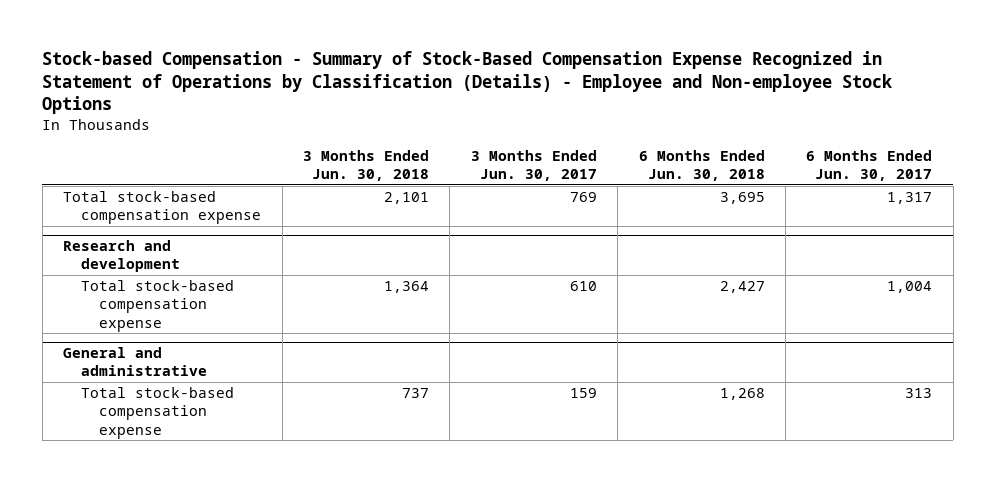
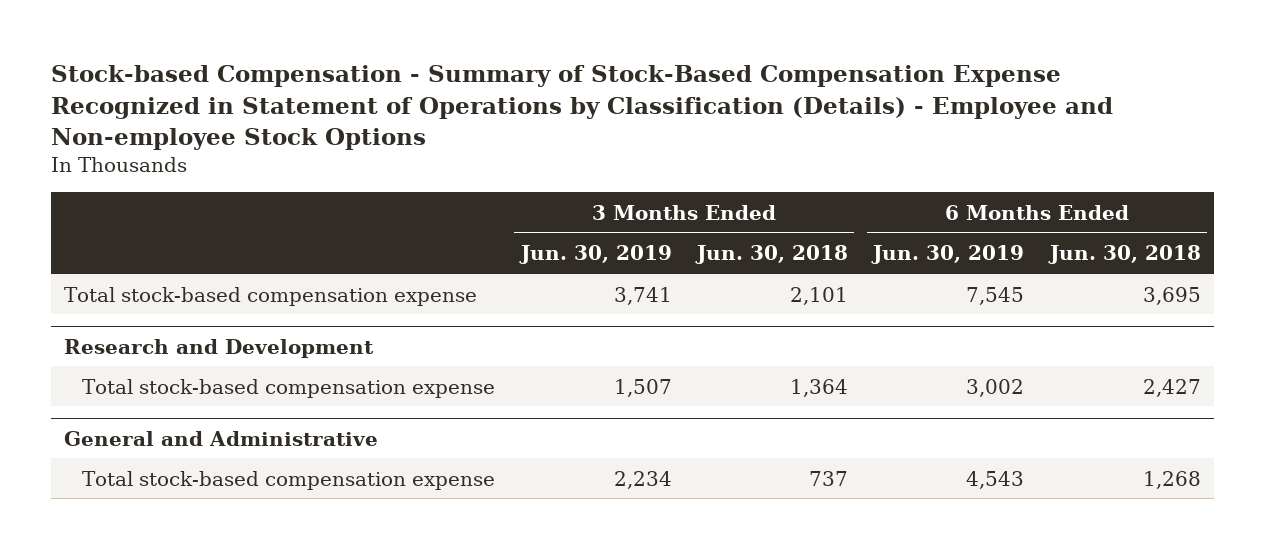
- | 3 Months Ended Jun. 30, 2018 | 3 Months Ended Jun. 30, 2017 | 6 Months Ended Jun. 30, 2018 | 6 Months Ended Jun. 30, 2017
+ | 3 Months Ended Jun. 30, 2019 | 3 Months Ended Jun. 30, 2018 | 6 Months Ended Jun. 30, 2019 | 6 Months Ended Jun. 30, 2018
- Research and development
+ Research and Development
- General and administrative
+ General and Administrative

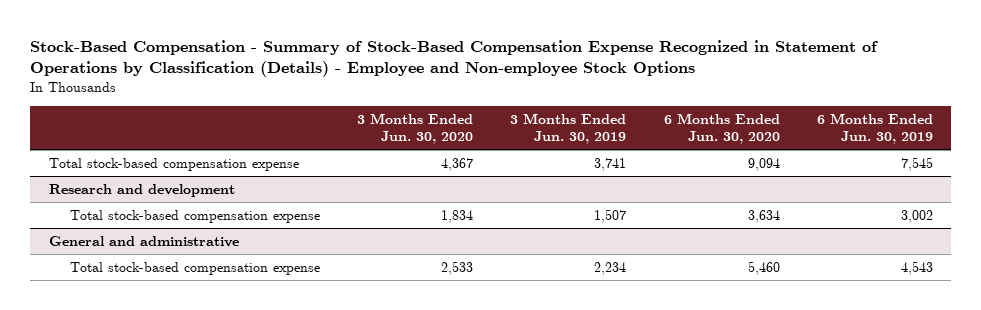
- Stock-based Compensation - Summary of Stock-Based Compensation Expense Recognized in Statement of Operations by Classification (Details) - Employee and Non-employee Stock Options
+ Stock-Based Compensation - Summary of Stock-Based Compensation Expense Recognized in Statement of Operations by Classification (Details) - Employee and Non-employee Stock Options
- | 3 Months Ended Jun. 30, 2019 | 3 Months Ended Jun. 30, 2018 | 6 Months Ended Jun. 30, 2019 | 6 Months Ended Jun. 30, 2018
+ | 3 Months Ended Jun. 30, 2020 | 3 Months Ended Jun. 30, 2019 | 6 Months Ended Jun. 30, 2020 | 6 Months Ended Jun. 30, 2019
- Research and Development
+ Research and development
- General and Administrative
+ General and administrative

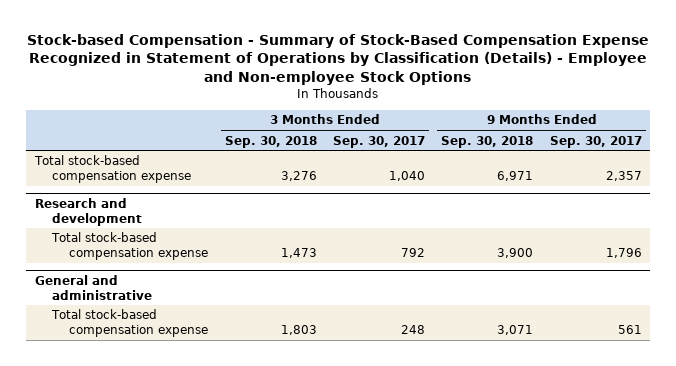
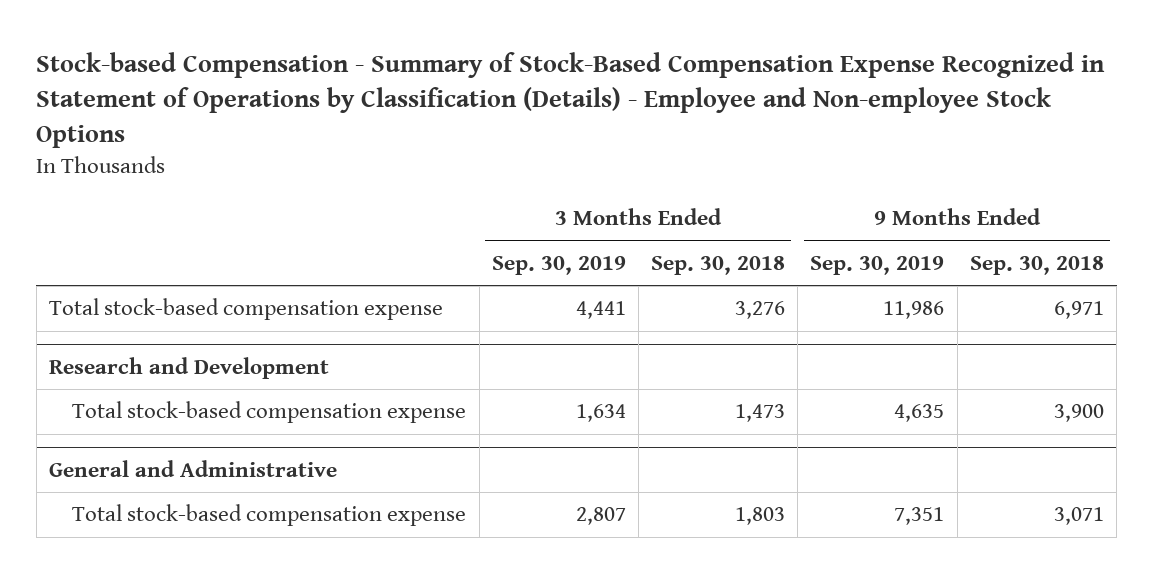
- | 3 Months Ended Sep. 30, 2018 | 3 Months Ended Sep. 30, 2017 | 9 Months Ended Sep. 30, 2018 | 9 Months Ended Sep. 30, 2017
+ | 3 Months Ended Sep. 30, 2019 | 3 Months Ended Sep. 30, 2018 | 9 Months Ended Sep. 30, 2019 | 9 Months Ended Sep. 30, 2018
- Research and development
+ Research and Development
- General and administrative
+ General and Administrative

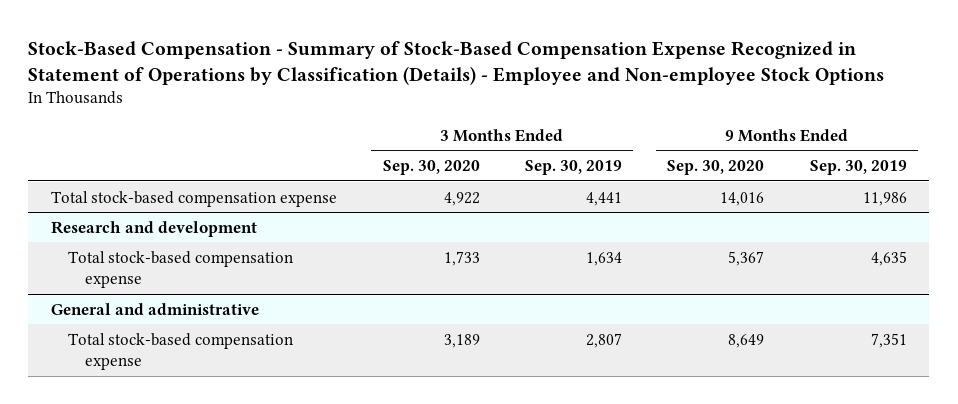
- Stock-based Compensation - Summary of Stock-Based Compensation Expense Recognized in Statement of Operations by Classification (Details) - Employee and Non-employee Stock Options
+ Stock-Based Compensation - Summary of Stock-Based Compensation Expense Recognized in Statement of Operations by Classification (Details) - Employee and Non-employee Stock Options
- | 3 Months Ended Sep. 30, 2019 | 3 Months Ended Sep. 30, 2018 | 9 Months Ended Sep. 30, 2019 | 9 Months Ended Sep. 30, 2018
+ | 3 Months Ended Sep. 30, 2020 | 3 Months Ended Sep. 30, 2019 | 9 Months Ended Sep. 30, 2020 | 9 Months Ended Sep. 30, 2019
- Research and Development
+ Research and development
- General and Administrative
+ General and administrative

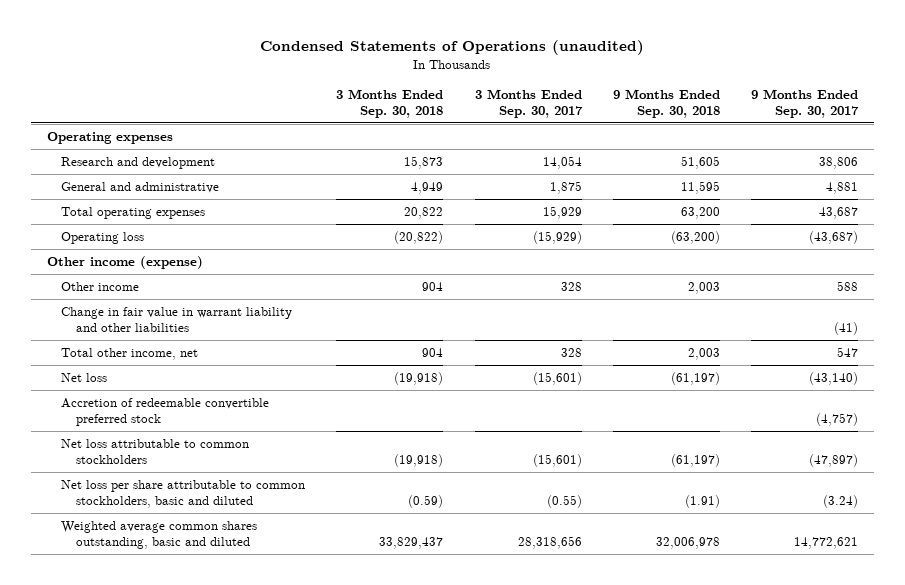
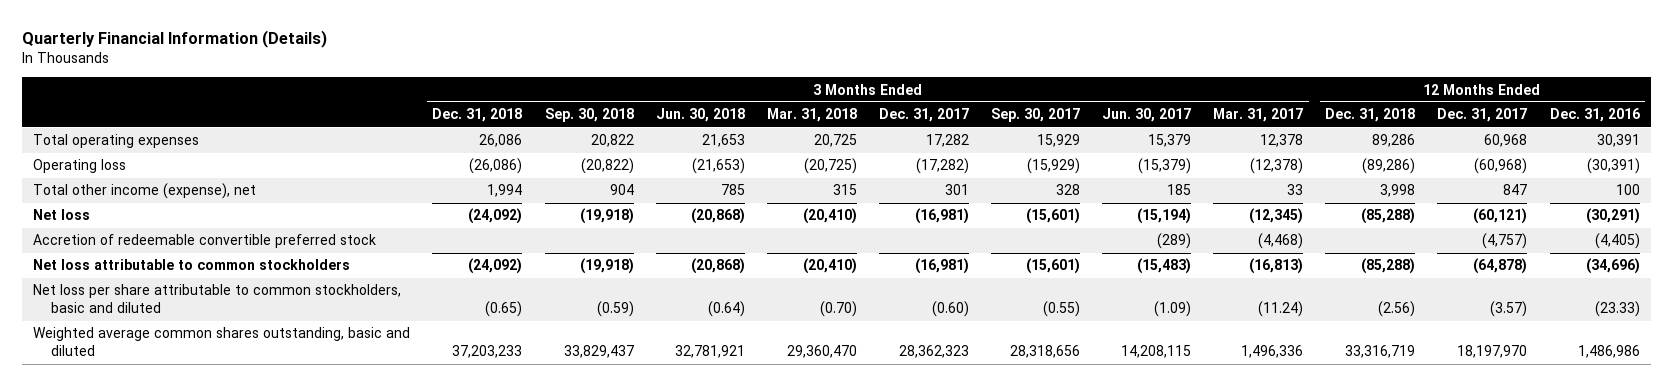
- Condensed Statements of Operations (unaudited)
+ Quarterly Financial Information (Details)
- | 3 Months Ended Sep. 30, 2018 | 3 Months Ended Sep. 30, 2017 | 9 Months Ended Sep. 30, 2018 | 9 Months Ended Sep. 30, 2017
+ | 3 Months Ended Dec. 31, 2018 | 3 Months Ended Sep. 30, 2018 | 3 Months Ended Jun. 30, 2018 | 3 Months Ended Mar. 31, 2018 | 3 Months Ended Dec. 31, 2017 | 3 Months Ended Sep. 30, 2017 | 3 Months Ended Jun. 30, 2017 | 3 Months Ended Mar. 31, 2017 | 12 Months Ended Dec. 31, 2018 | 12 Months Ended Dec. 31, 2017 | 12 Months Ended Dec. 31, 2016
- Operating expenses
- Research and development | 15,873 | 14,054 | 51,605 | 38,806
- General and administrative | 4,949 | 1,875 | 11,595 | 4,881
- Other income (expense)
- Other income | 904 | 328 | 2,003 | 588
- Change in fair value in warrant liability and other liabilities | | | | (41)
- Total other income, net | 904 | 328 | 2,003 | 547
+ Total other income (expense), net | 1,994 | 904 | 785 | 315 | 301 | 328 | 185 | 33 | 3,998 | 847 | 100

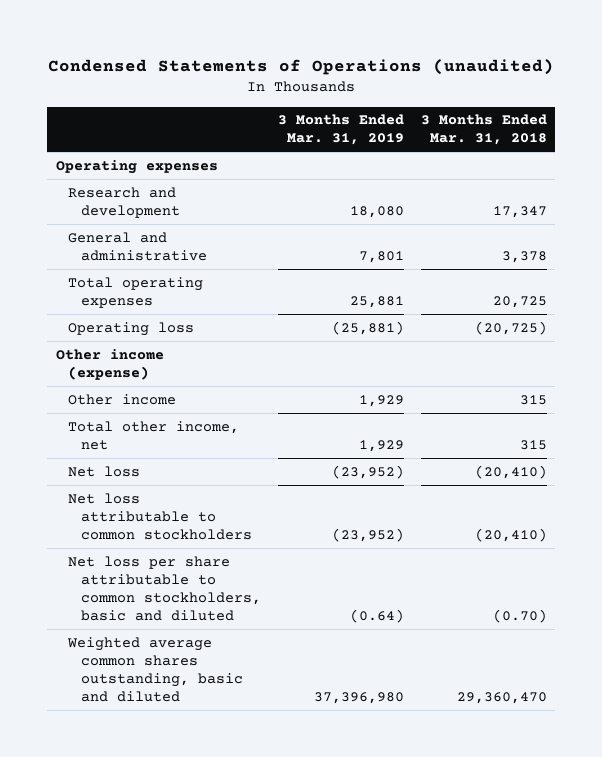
- Quarterly Financial Information (Details)
+ Condensed Statements of Operations (unaudited)
- | 3 Months Ended Dec. 31, 2018 | 3 Months Ended Sep. 30, 2018 | 3 Months Ended Jun. 30, 2018 | 3 Months Ended Mar. 31, 2018 | 3 Months Ended Dec. 31, 2017 | 3 Months Ended Sep. 30, 2017 | 3 Months Ended Jun. 30, 2017 | 3 Months Ended Mar. 31, 2017 | 12 Months Ended Dec. 31, 2018 | 12 Months Ended Dec. 31, 2017 | 12 Months Ended Dec. 31, 2016
+ | 3 Months Ended Mar. 31, 2019 | 3 Months Ended Mar. 31, 2018
+ Operating expenses
+ Research and development | 18,080 | 17,347
+ General and administrative | 7,801 | 3,378
- Total other income (expense), net | 1,994 | 904 | 785 | 315 | 301 | 328 | 185 | 33 | 3,998 | 847 | 100
+ Other income (expense)
+ Other income | 1,929 | 315
+ Total other income, net | 1,929 | 315
- Accretion of redeemable convertible preferred stock | | | | | | | (289) | (4,468) | | (4,757) | (4,405)

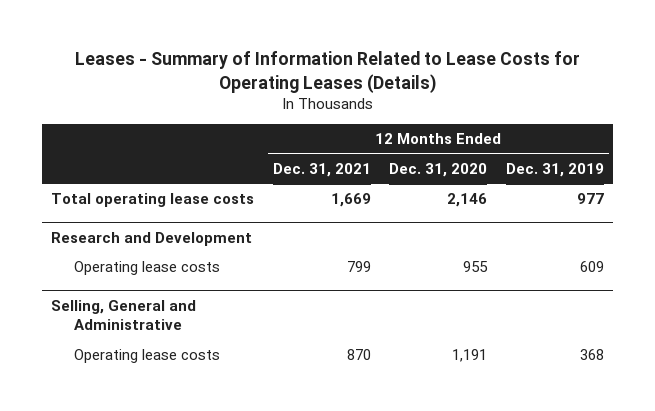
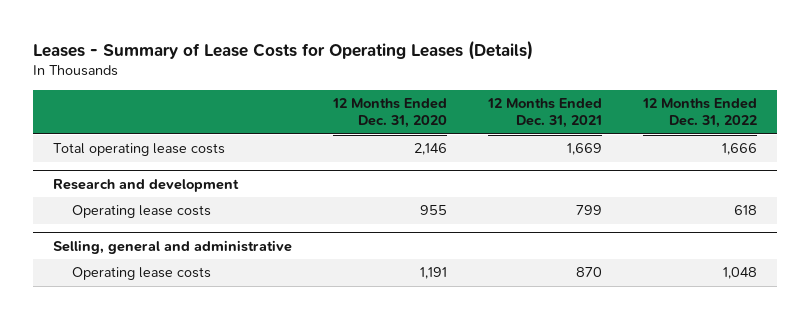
- Leases - Summary of Information Related to Lease Costs for Operating Leases (Details)
+ Leases - Summary of Lease Costs for Operating Leases (Details)
- | 12 Months Ended Dec. 31, 2021 | 12 Months Ended Dec. 31, 2020 | 12 Months Ended Dec. 31, 2019
+ | 12 Months Ended Dec. 31, 2020 | 12 Months Ended Dec. 31, 2021 | 12 Months Ended Dec. 31, 2022
- Research and Development
+ Research and development
- Selling, General and Administrative
+ Selling, general and administrative

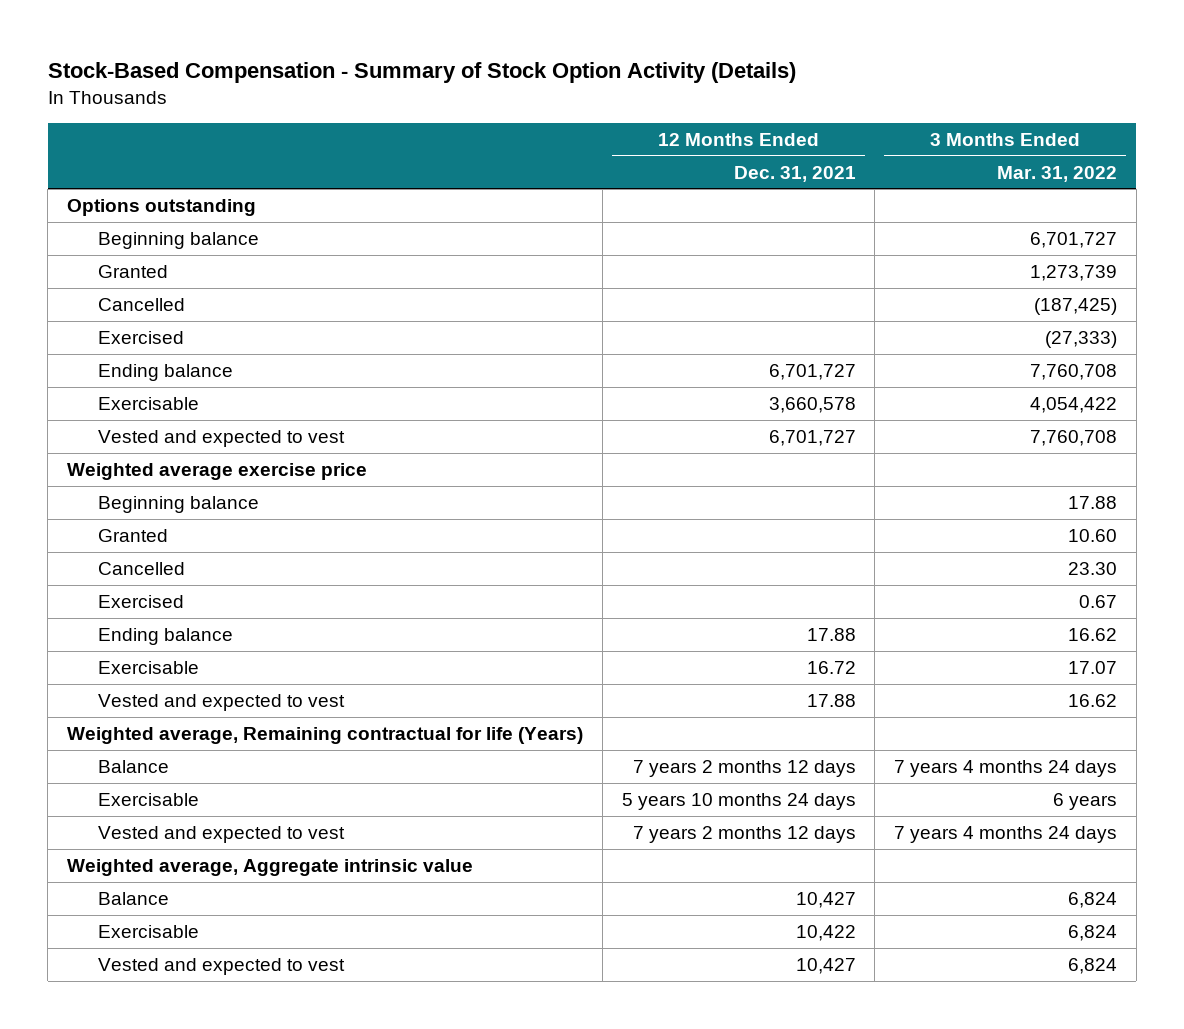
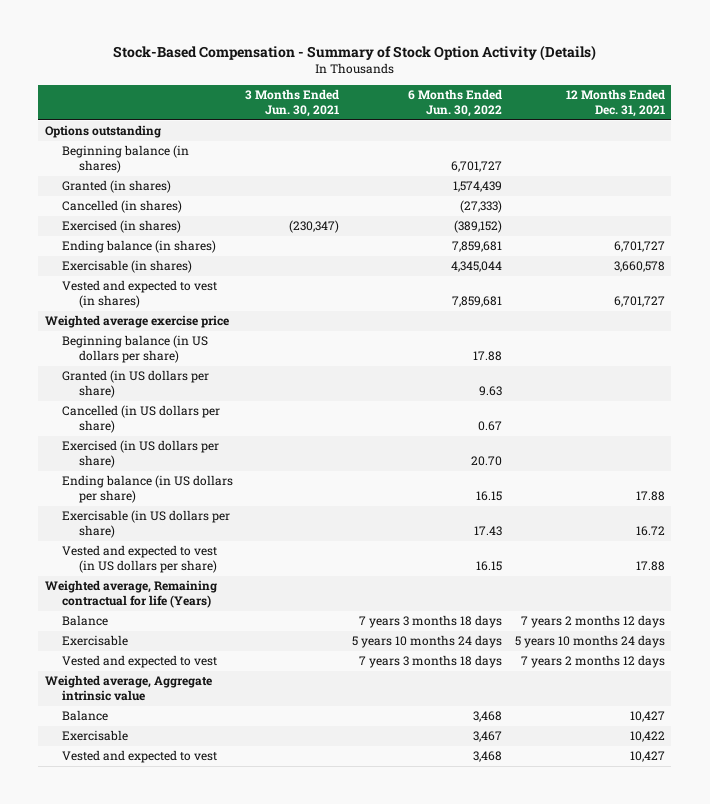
- | 12 Months Ended Dec. 31, 2021 | 3 Months Ended Mar. 31, 2022
+ | 3 Months Ended Jun. 30, 2021 | 6 Months Ended Jun. 30, 2022 | 12 Months Ended Dec. 31, 2021
- Beginning balance | | 6,701,727
- Granted | | 1,273,739
- Cancelled | | (187,425)
- Exercised | | (27,333)
- Ending balance | 6,701,727 | 7,760,708
- Exercisable | 3,660,578 | 4,054,422
- Vested and expected to vest | 6,701,727 | 7,760,708
+ Beginning balance (in shares) | | 6,701,727 |
+ Granted (in shares) | | 1,574,439 |
+ Cancelled (in shares) | | (27,333) |
+ Exercised (in shares) | (230,347) | (389,152) |
+ Ending balance (in shares) | | 7,859,681 | 6,701,727
+ Exercisable (in shares) | | 4,345,044 | 3,660,578
+ Vested and expected to vest (in shares) | | 7,859,681 | 6,701,727
- Beginning balance | | 17.88
- Granted | | 10.60
- Cancelled | | 23.30
- Exercised | | 0.67
- Ending balance | 17.88 | 16.62
- Exercisable | 16.72 | 17.07
- Vested and expected to vest | 17.88 | 16.62
+ Beginning balance (in US dollars per share) | | 17.88 |
+ Granted (in US dollars per share) | | 9.63 |
+ Cancelled (in US dollars per share) | | 0.67 |
+ Exercised (in US dollars per share) | | 20.70 |
+ Ending balance (in US dollars per share) | | 16.15 | 17.88
+ Exercisable (in US dollars per share) | | 17.43 | 16.72
+ Vested and expected to vest (in US dollars per share) | | 16.15 | 17.88

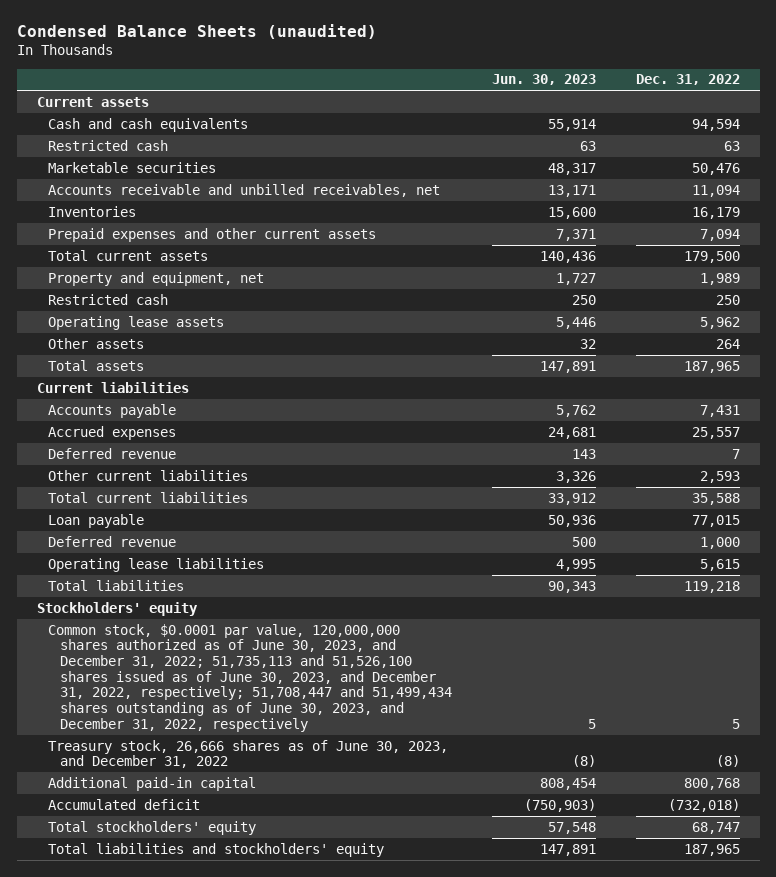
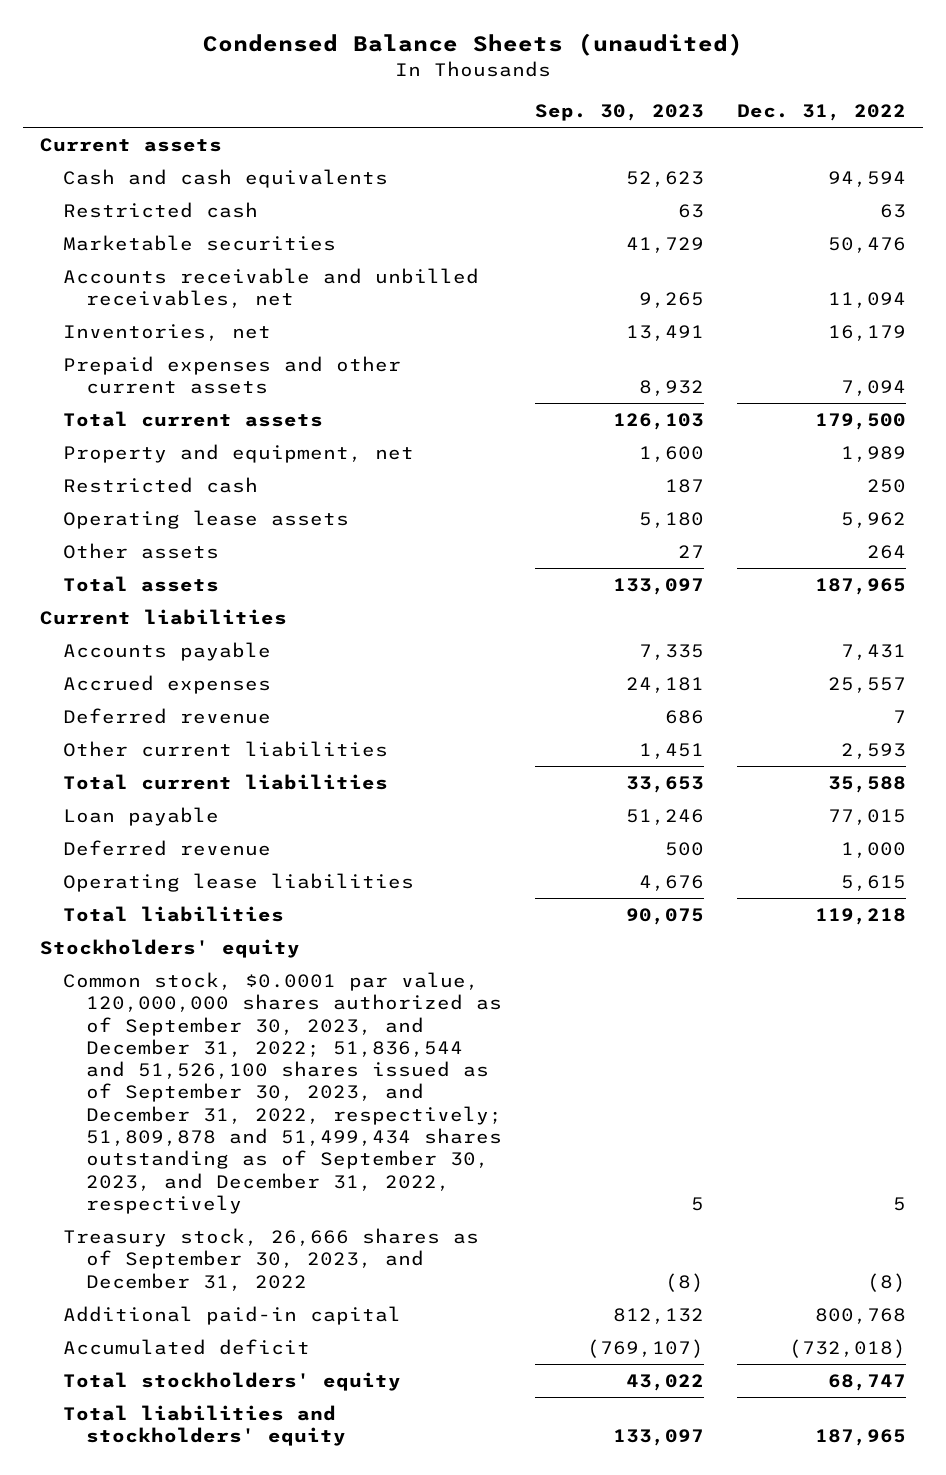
- | Jun. 30, 2023 | Dec. 31, 2022
+ | Sep. 30, 2023 | Dec. 31, 2022
- Inventories | 15,600 | 16,179
+ Inventories, net | 13,491 | 16,179
- Common stock, $0.0001 par value, 120,000,000 shares authorized as of June 30, 2023, and December 31, 2022; 51,735,113 and 51,526,100 shares issued as of June 30, 2023, and December 31, 2022, respectively; 51,708,447 and 51,499,434 shares outstanding as of June 30, 2023, and December 31, 2022, respectively | 5 | 5
- Treasury stock, 26,666 shares as of June 30, 2023, and December 31, 2022 | (8) | (8)
+ Common stock, $0.0001 par value, 120,000,000 shares authorized as of September 30, 2023, and December 31, 2022; 51,836,544 and 51,526,100 shares issued as of September 30, 2023, and December 31, 2022, respectively; 51,809,878 and 51,499,434 shares outstanding as of September 30, 2023, and December 31, 2022, respectively | 5 | 5
+ Treasury stock, 26,666 shares as of September 30, 2023, and December 31, 2022 | (8) | (8)

